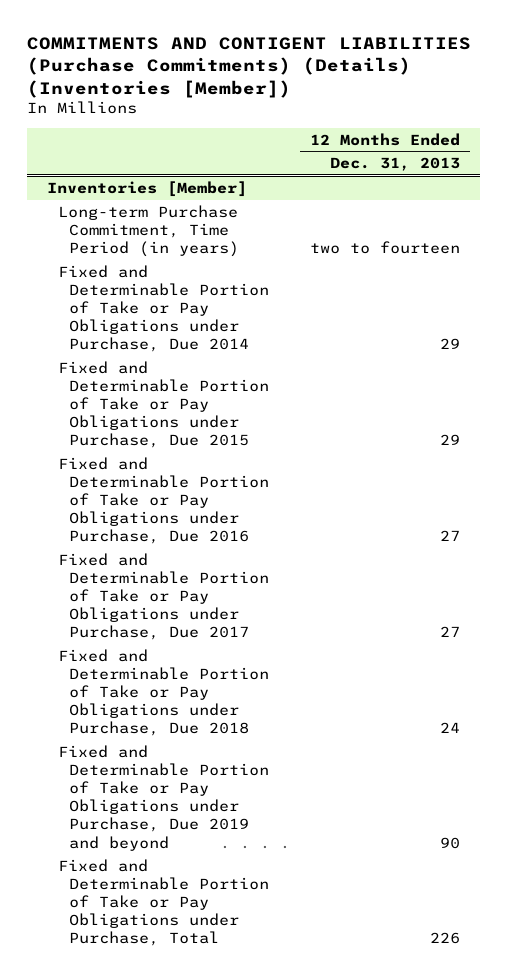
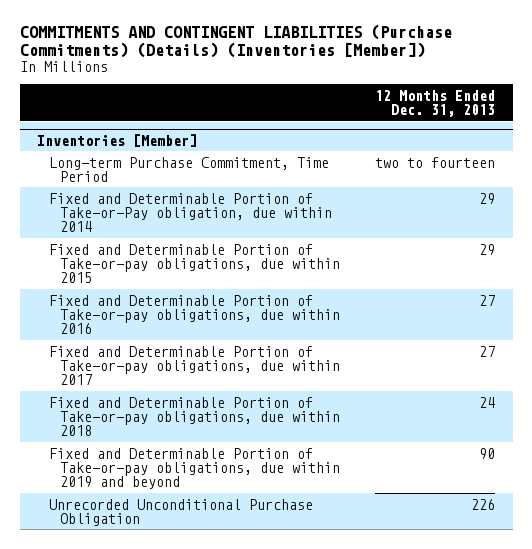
- COMMITMENTS AND CONTIGENT LIABILITIES (Purchase Commitments) (Details) (Inventories [Member])
+ COMMITMENTS AND CONTINGENT LIABILITIES (Purchase Commitments) (Details) (Inventories [Member])
@ Inventories [Member]
- Long-term Purchase Commitment, Time Period (in years) | two to fourteen
- Fixed and Determinable Portion of Take or Pay Obligations under Purchase, Due 2014 | 29
- Fixed and Determinable Portion of Take or Pay Obligations under Purchase, Due 2015 | 29
- Fixed and Determinable Portion of Take or Pay Obligations under Purchase, Due 2016 | 27
- Fixed and Determinable Portion of Take or Pay Obligations under Purchase, Due 2017 | 27
- Fixed and Determinable Portion of Take or Pay Obligations under Purchase, Due 2018 | 24
- Fixed and Determinable Portion of Take or Pay Obligations under Purchase, Due 2019 and beyond | 90
- Fixed and Determinable Portion of Take or Pay Obligations under Purchase, Total | 226
+ Long-term Purchase Commitment, Time Period | two to fourteen
+ Fixed and Determinable Portion of Take-or-Pay obligation, due within 2014 | 29
+ Fixed and Determinable Portion of Take-or-pay obligations, due within 2015 | 29
+ Fixed and Determinable Portion of Take-or-pay obligations, due within 2016 | 27
+ Fixed and Determinable Portion of Take-or-pay obligations, due within 2017 | 27
+ Fixed and Determinable Portion of Take-or-pay obligations, due within 2018 | 24
+ Fixed and Determinable Portion of Take-or-pay obligations, due within 2019 and beyond | 90
+ Unrecorded Unconditional Purchase Obligation | 226

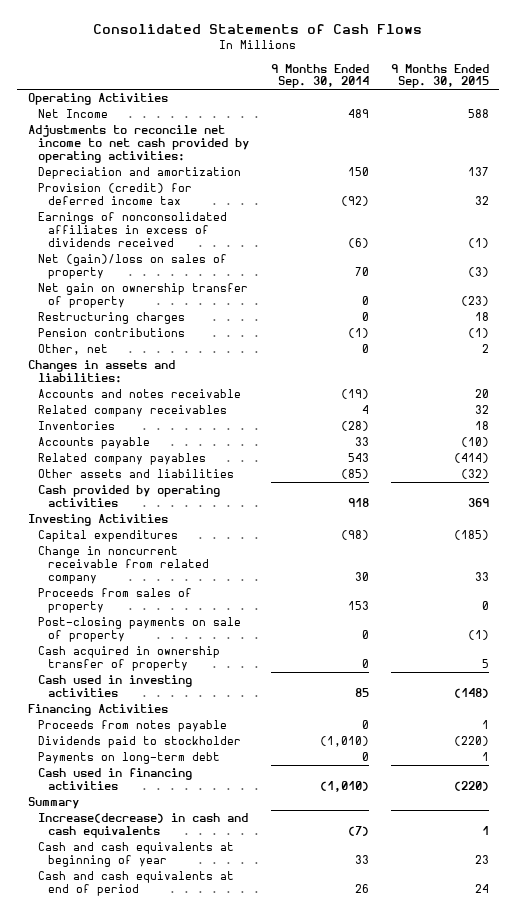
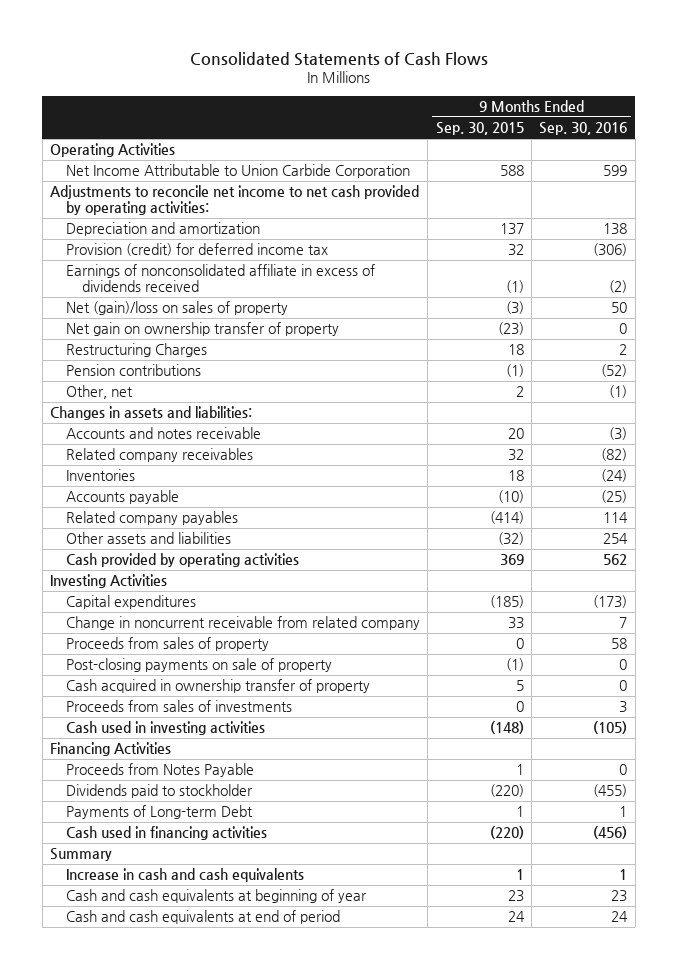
- | 9 Months Ended Sep. 30, 2014 | 9 Months Ended Sep. 30, 2015
+ | 9 Months Ended Sep. 30, 2015 | 9 Months Ended Sep. 30, 2016
- Net Income | 489 | 588
+ Net Income Attributable to Union Carbide Corporation | 588 | 599
- Earnings of nonconsolidated affiliates in excess of dividends received | (6) | (1)
+ Earnings of nonconsolidated affiliate in excess of dividends received | (1) | (2)
- Restructuring charges | 0 | 18
+ Restructuring Charges | 18 | 2
+ Proceeds from sales of investments | 0 | 3
- Proceeds from notes payable | 0 | 1
+ Proceeds from Notes Payable | 1 | 0
- Payments on long-term debt | 0 | 1
+ Payments of Long-term Debt | 1 | 1
- Increase(decrease) in cash and cash equivalents | (7) | 1
+ Increase in cash and cash equivalents | 1 | 1

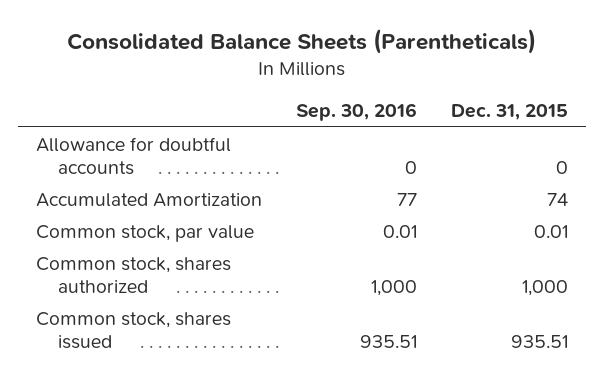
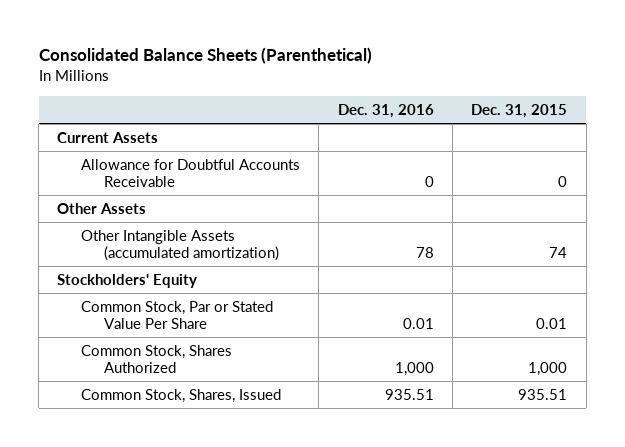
- Consolidated Balance Sheets (Parentheticals)
+ Consolidated Balance Sheets (Parenthetical)
- | Sep. 30, 2016 | Dec. 31, 2015
+ | Dec. 31, 2016 | Dec. 31, 2015
- Allowance for doubtful accounts | 0 | 0
- Accumulated Amortization | 77 | 74
- Common stock, par value | 0.01 | 0.01
- Common stock, shares authorized | 1,000 | 1,000
- Common stock, shares issued | 935.51 | 935.51
+ Current Assets
+ Allowance for Doubtful Accounts Receivable | 0 | 0
+ Other Assets
+ Other Intangible Assets (accumulated amortization) | 78 | 74
+ Stockholders' Equity
+ Common Stock, Par or Stated Value Per Share | 0.01 | 0.01
+ Common Stock, Shares Authorized | 1,000 | 1,000
+ Common Stock, Shares, Issued | 935.51 | 935.51

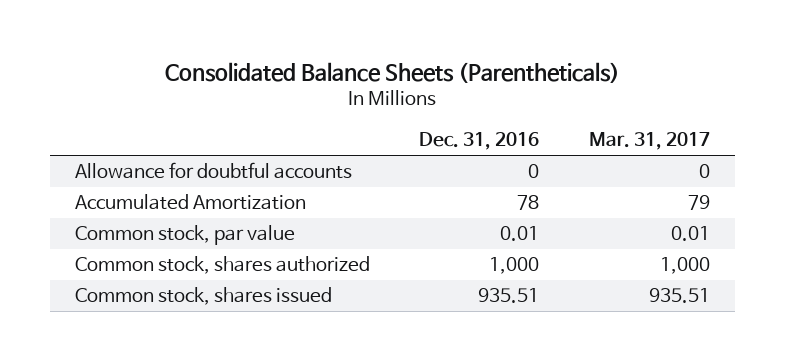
- Consolidated Balance Sheets (Parenthetical)
+ Consolidated Balance Sheets (Parentheticals)
- | Dec. 31, 2016 | Dec. 31, 2015
+ | Dec. 31, 2016 | Mar. 31, 2017
- Current Assets
- Allowance for Doubtful Accounts Receivable | 0 | 0
- Other Assets
- Other Intangible Assets (accumulated amortization) | 78 | 74
- Stockholders' Equity
- Common Stock, Par or Stated Value Per Share | 0.01 | 0.01
- Common Stock, Shares Authorized | 1,000 | 1,000
- Common Stock, Shares, Issued | 935.51 | 935.51
+ Allowance for doubtful accounts | 0 | 0
+ Accumulated Amortization | 78 | 79
+ Common stock, par value | 0.01 | 0.01
+ Common stock, shares authorized | 1,000 | 1,000
+ Common stock, shares issued | 935.51 | 935.51

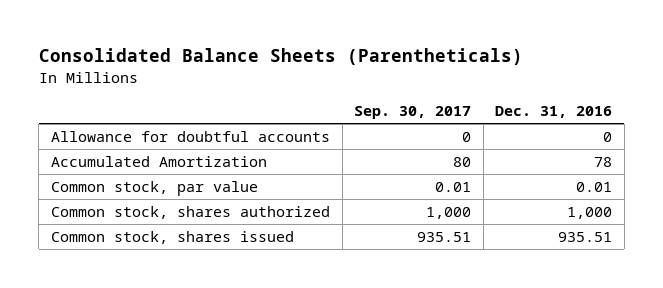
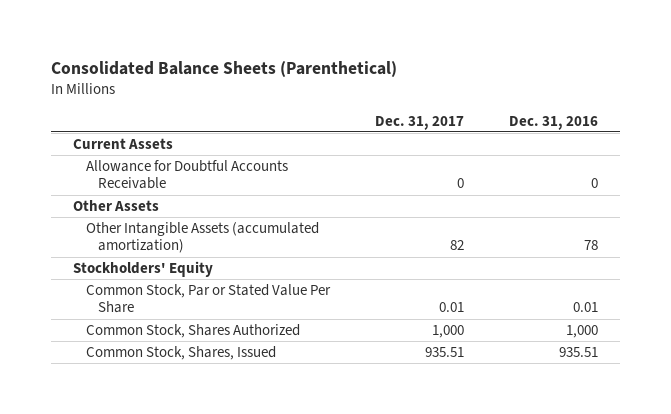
- Consolidated Balance Sheets (Parentheticals)
+ Consolidated Balance Sheets (Parenthetical)
- | Sep. 30, 2017 | Dec. 31, 2016
+ | Dec. 31, 2017 | Dec. 31, 2016
- Allowance for doubtful accounts | 0 | 0
- Accumulated Amortization | 80 | 78
- Common stock, par value | 0.01 | 0.01
- Common stock, shares authorized | 1,000 | 1,000
- Common stock, shares issued | 935.51 | 935.51
+ Current Assets
+ Allowance for Doubtful Accounts Receivable | 0 | 0
+ Other Assets
+ Other Intangible Assets (accumulated amortization) | 82 | 78
+ Stockholders' Equity
+ Common Stock, Par or Stated Value Per Share | 0.01 | 0.01
+ Common Stock, Shares Authorized | 1,000 | 1,000
+ Common Stock, Shares, Issued | 935.51 | 935.51

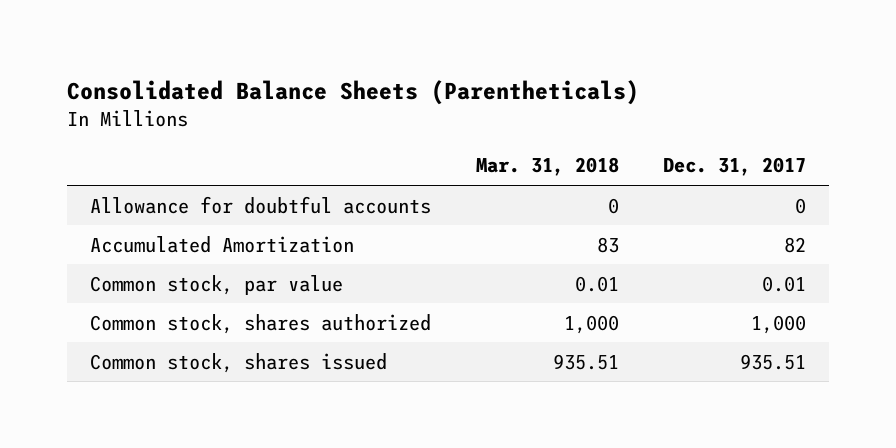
- Consolidated Balance Sheets (Parenthetical)
+ Consolidated Balance Sheets (Parentheticals)
- | Dec. 31, 2017 | Dec. 31, 2016
+ | Mar. 31, 2018 | Dec. 31, 2017
- Current Assets
- Allowance for Doubtful Accounts Receivable | 0 | 0
- Other Assets
- Other Intangible Assets (accumulated amortization) | 82 | 78
- Stockholders' Equity
- Common Stock, Par or Stated Value Per Share | 0.01 | 0.01
- Common Stock, Shares Authorized | 1,000 | 1,000
- Common Stock, Shares, Issued | 935.51 | 935.51
+ Allowance for doubtful accounts | 0 | 0
+ Accumulated Amortization | 83 | 82
+ Common stock, par value | 0.01 | 0.01
+ Common stock, shares authorized | 1,000 | 1,000
+ Common stock, shares issued | 935.51 | 935.51

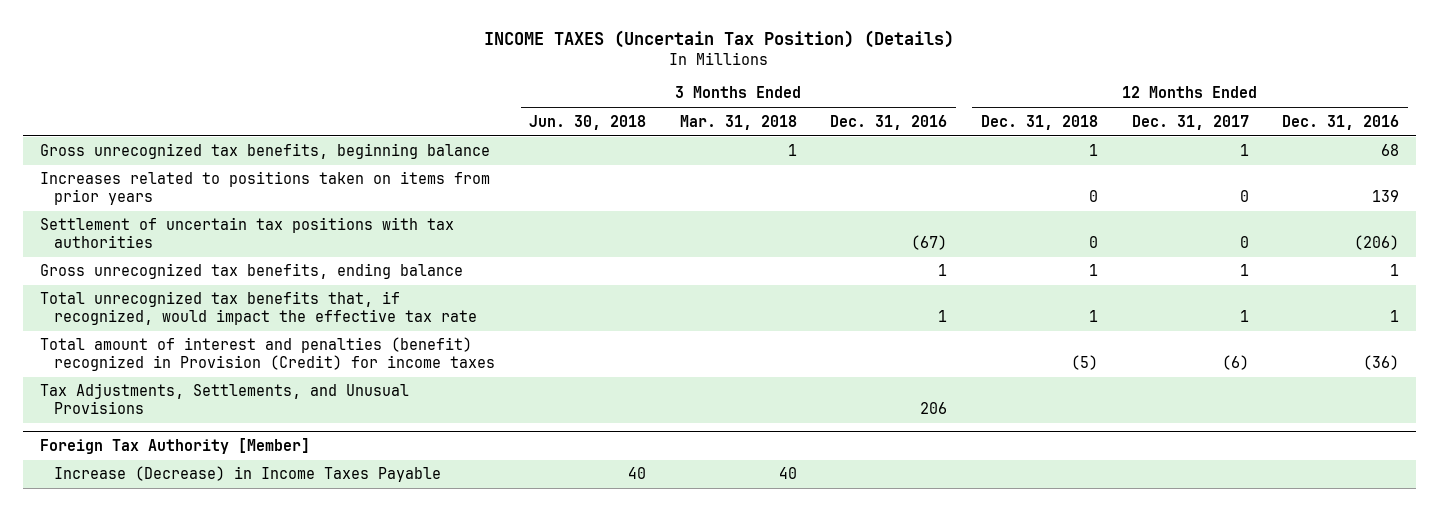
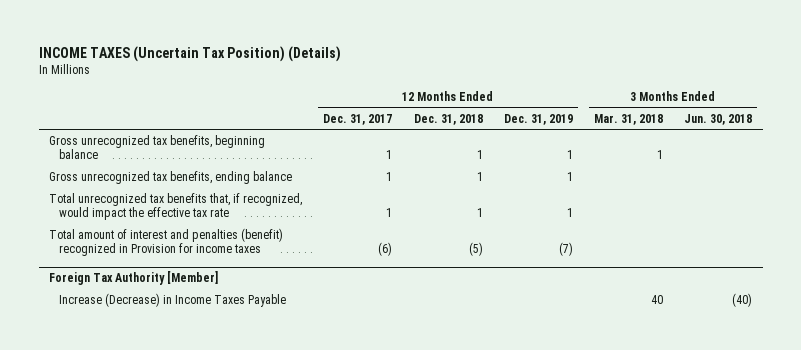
- | 3 Months Ended Jun. 30, 2018 | 3 Months Ended Mar. 31, 2018 | 3 Months Ended Dec. 31, 2016 | 12 Months Ended Dec. 31, 2018 | 12 Months Ended Dec. 31, 2017 | 12 Months Ended Dec. 31, 2016
+ | 12 Months Ended Dec. 31, 2017 | 12 Months Ended Dec. 31, 2018 | 12 Months Ended Dec. 31, 2019 | 3 Months Ended Mar. 31, 2018 | 3 Months Ended Jun. 30, 2018
- Increases related to positions taken on items from prior years | | | | 0 | 0 | 139
- Settlement of uncertain tax positions with tax authorities | | | (67) | 0 | 0 | (206)
- Total amount of interest and penalties (benefit) recognized in Provision (Credit) for income taxes | | | | (5) | (6) | (36)
- Tax Adjustments, Settlements, and Unusual Provisions | | | 206 | | |
+ Total amount of interest and penalties (benefit) recognized in Provision for income taxes | (6) | (5) | (7) | |
@ Foreign Tax Authority [Member]
- Increase (Decrease) in Income Taxes Payable | 40 | 40 | | | |
+ Increase (Decrease) in Income Taxes Payable | | | | 40 | (40)

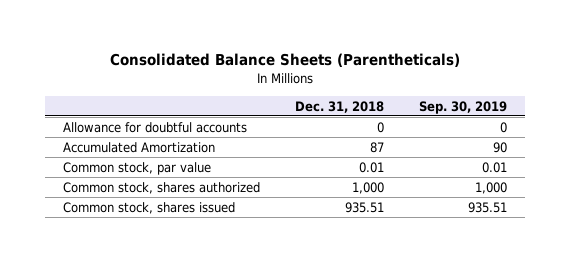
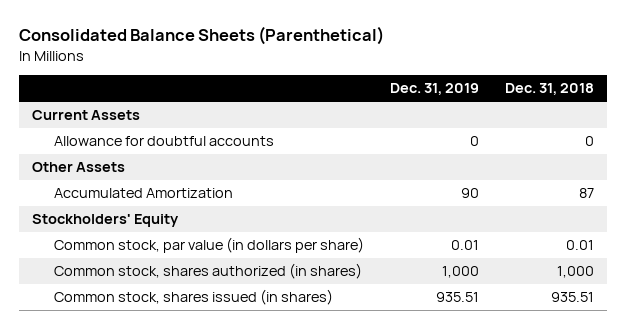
- Consolidated Balance Sheets (Parentheticals)
+ Consolidated Balance Sheets (Parenthetical)
- | Dec. 31, 2018 | Sep. 30, 2019
+ | Dec. 31, 2019 | Dec. 31, 2018
+ Current Assets
+ Other Assets
- Common stock, par value | 0.01 | 0.01
- Common stock, shares authorized | 1,000 | 1,000
- Common stock, shares issued | 935.51 | 935.51
+ Stockholders' Equity
+ Common stock, par value (in dollars per share) | 0.01 | 0.01
+ Common stock, shares authorized (in shares) | 1,000 | 1,000
+ Common stock, shares issued (in shares) | 935.51 | 935.51

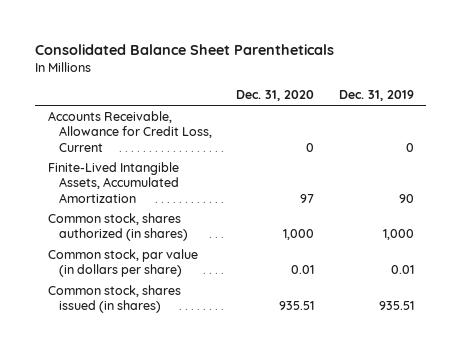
- Consolidated Balance Sheets (Parenthetical)
+ Consolidated Balance Sheet Parentheticals
- | Dec. 31, 2019 | Dec. 31, 2018
+ | Dec. 31, 2020 | Dec. 31, 2019
- Current Assets
- Allowance for doubtful accounts | 0 | 0
- Other Assets
- Accumulated Amortization | 90 | 87
- Stockholders' Equity
+ Accounts Receivable, Allowance for Credit Loss, Current | 0 | 0
+ Finite-Lived Intangible Assets, Accumulated Amortization | 97 | 90
moved down: Common stock, par value (in dollars per share) | 0.01 | 0.01

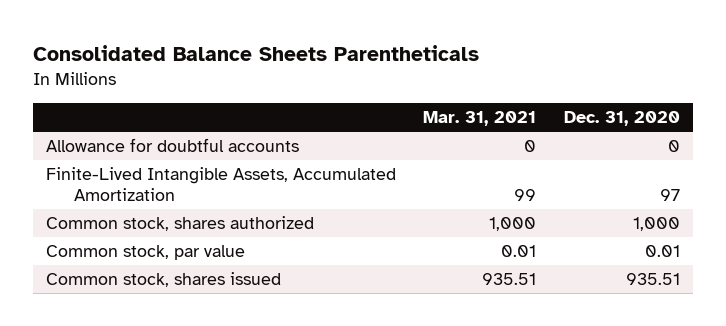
- Consolidated Balance Sheet Parentheticals
+ Consolidated Balance Sheets Parentheticals
- | Dec. 31, 2020 | Dec. 31, 2019
+ | Mar. 31, 2021 | Dec. 31, 2020
- Accounts Receivable, Allowance for Credit Loss, Current | 0 | 0
+ Allowance for doubtful accounts | 0 | 0
- Common stock, shares authorized (in shares) | 1,000 | 1,000
- Common stock, par value (in dollars per share) | 0.01 | 0.01
- Common stock, shares issued (in shares) | 935.51 | 935.51
+ Common stock, shares authorized | 1,000 | 1,000
+ Common stock, par value | 0.01 | 0.01
+ Common stock, shares issued | 935.51 | 935.51

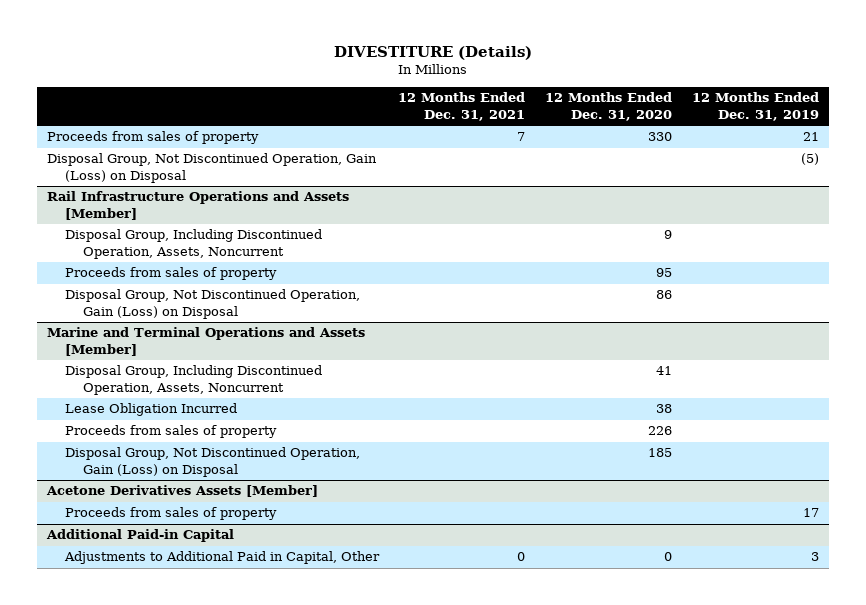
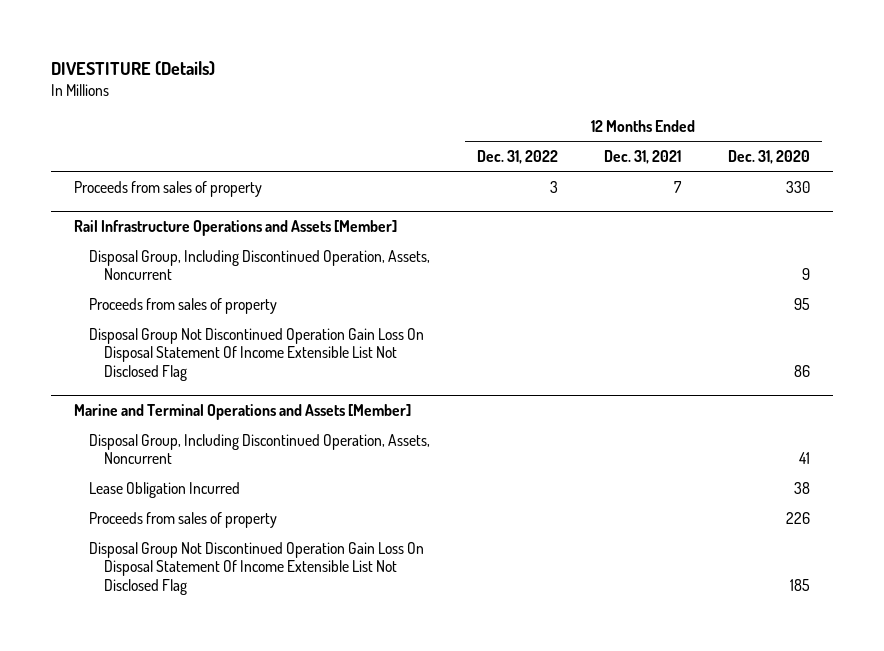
- | 12 Months Ended Dec. 31, 2021 | 12 Months Ended Dec. 31, 2020 | 12 Months Ended Dec. 31, 2019
+ | 12 Months Ended Dec. 31, 2022 | 12 Months Ended Dec. 31, 2021 | 12 Months Ended Dec. 31, 2020
- Disposal Group, Not Discontinued Operation, Gain (Loss) on Disposal | | | (5)
@ Rail Infrastructure Operations and Assets [Member]
- Disposal Group, Not Discontinued Operation, Gain (Loss) on Disposal | | 86 |
+ Disposal Group Not Discontinued Operation Gain Loss On Disposal Statement Of Income Extensible List Not Disclosed Flag | | | 86
@ Marine and Terminal Operations and Assets [Member]
- Disposal Group, Not Discontinued Operation, Gain (Loss) on Disposal | | 185 |
- Acetone Derivatives Assets [Member]
- Proceeds from sales of property | | | 17
- Additional Paid-in Capital
- Adjustments to Additional Paid in Capital, Other | 0 | 0 | 3
@ Marine and Terminal Operations and Assets [Member]
+ Disposal Group Not Discontinued Operation Gain Loss On Disposal Statement Of Income Extensible List Not Disclosed Flag | | | 185

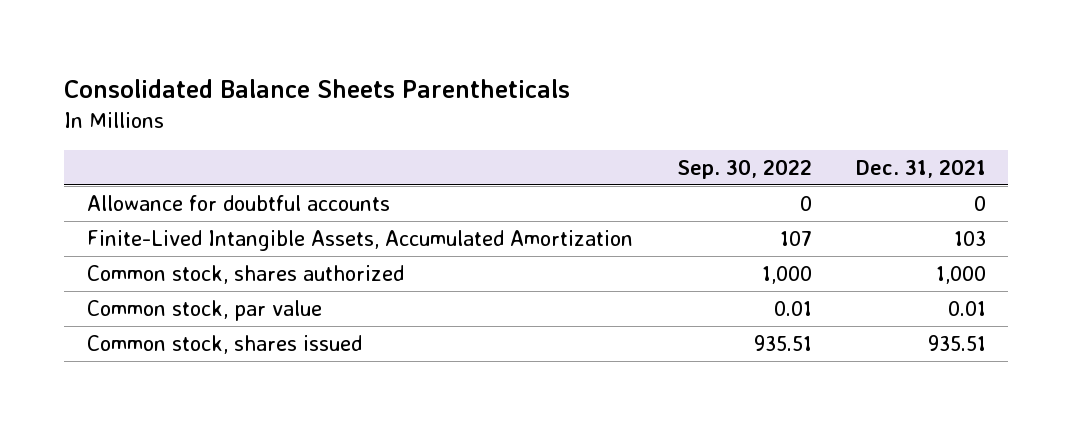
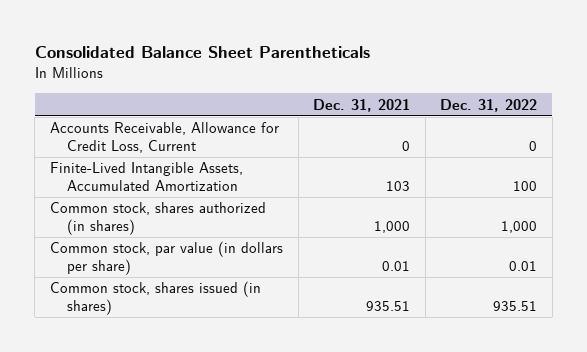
- Consolidated Balance Sheets Parentheticals
+ Consolidated Balance Sheet Parentheticals
- | Sep. 30, 2022 | Dec. 31, 2021
+ | Dec. 31, 2021 | Dec. 31, 2022
- Allowance for doubtful accounts | 0 | 0
+ Accounts Receivable, Allowance for Credit Loss, Current | 0 | 0
- Common stock, shares authorized | 1,000 | 1,000
- Common stock, par value | 0.01 | 0.01
- Common stock, shares issued | 935.51 | 935.51
+ Common stock, shares authorized (in shares) | 1,000 | 1,000
+ Common stock, par value (in dollars per share) | 0.01 | 0.01
+ Common stock, shares issued (in shares) | 935.51 | 935.51

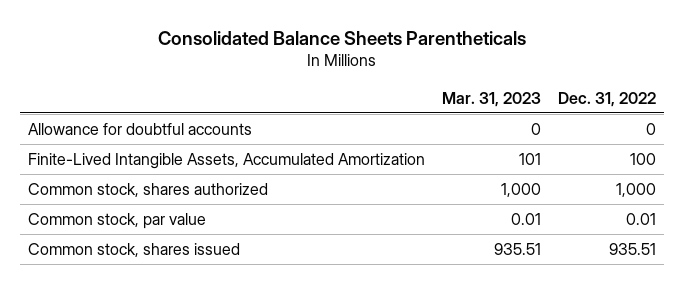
- Consolidated Balance Sheet Parentheticals
+ Consolidated Balance Sheets Parentheticals
- | Dec. 31, 2021 | Dec. 31, 2022
+ | Mar. 31, 2023 | Dec. 31, 2022
- Accounts Receivable, Allowance for Credit Loss, Current | 0 | 0
+ Allowance for doubtful accounts | 0 | 0
- Common stock, shares authorized (in shares) | 1,000 | 1,000
- Common stock, par value (in dollars per share) | 0.01 | 0.01
- Common stock, shares issued (in shares) | 935.51 | 935.51
+ Common stock, shares authorized | 1,000 | 1,000
+ Common stock, par value | 0.01 | 0.01
+ Common stock, shares issued | 935.51 | 935.51

